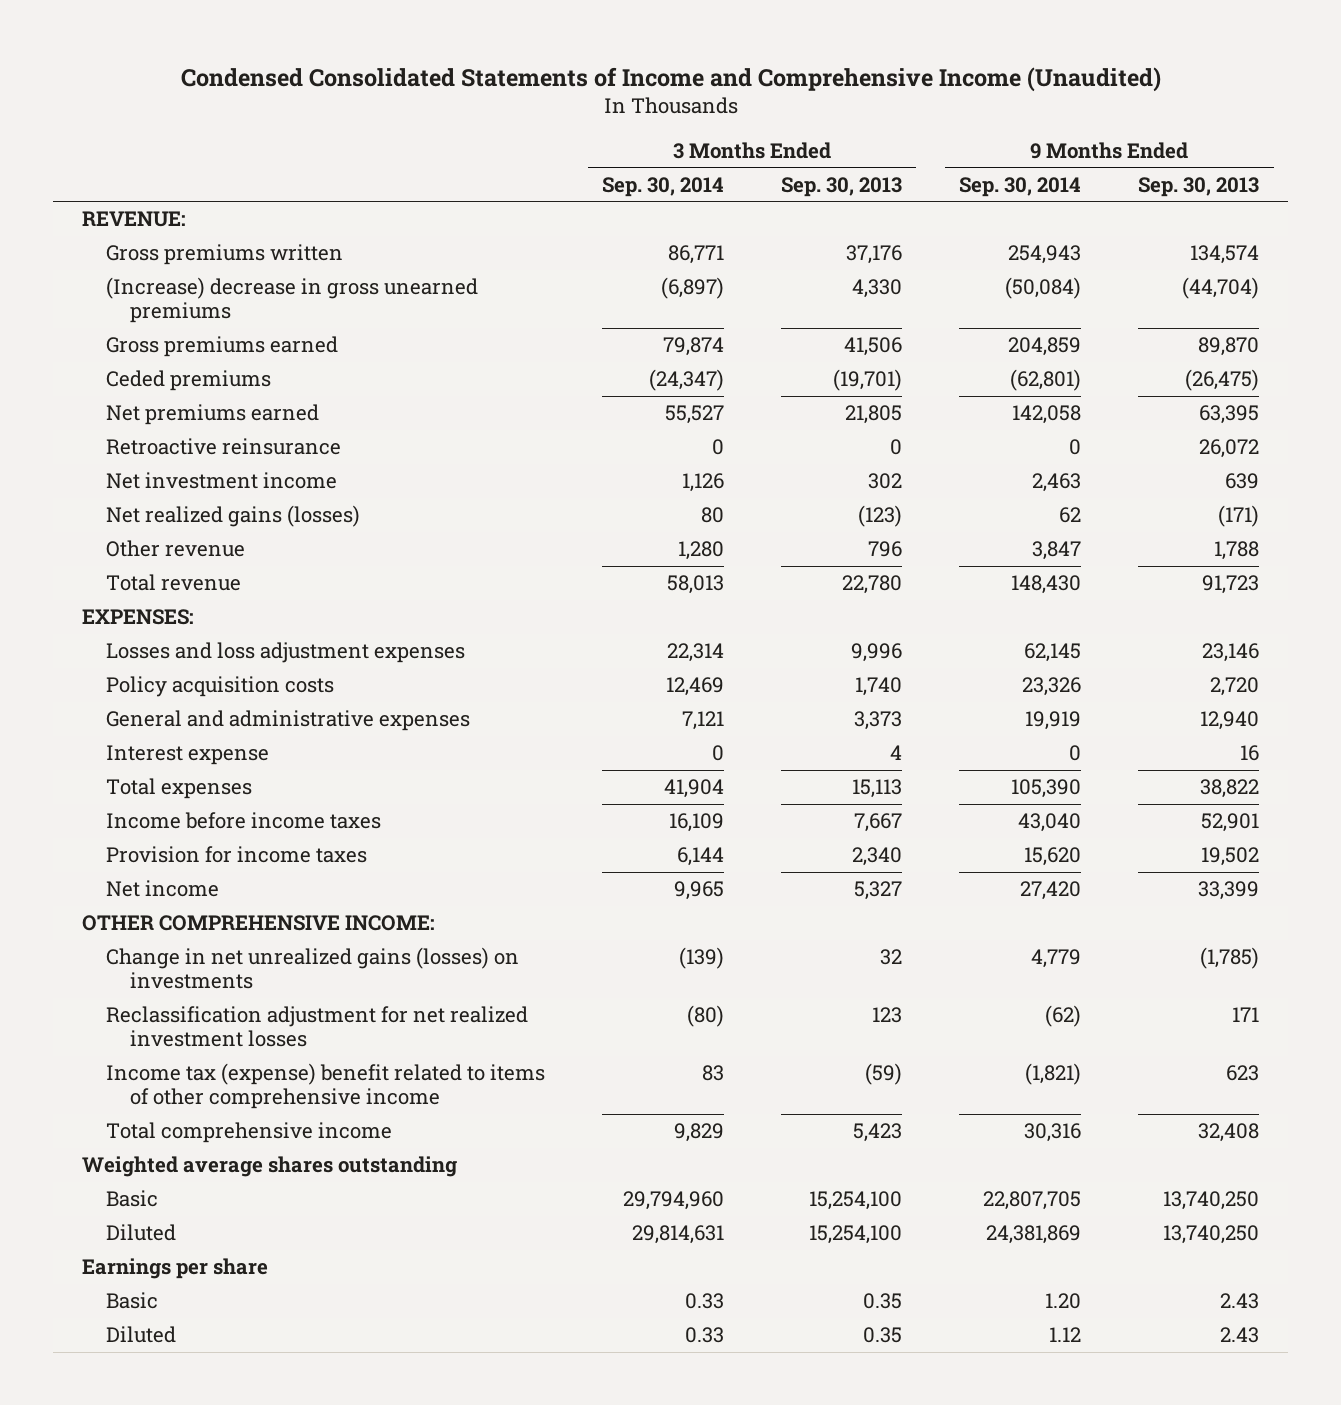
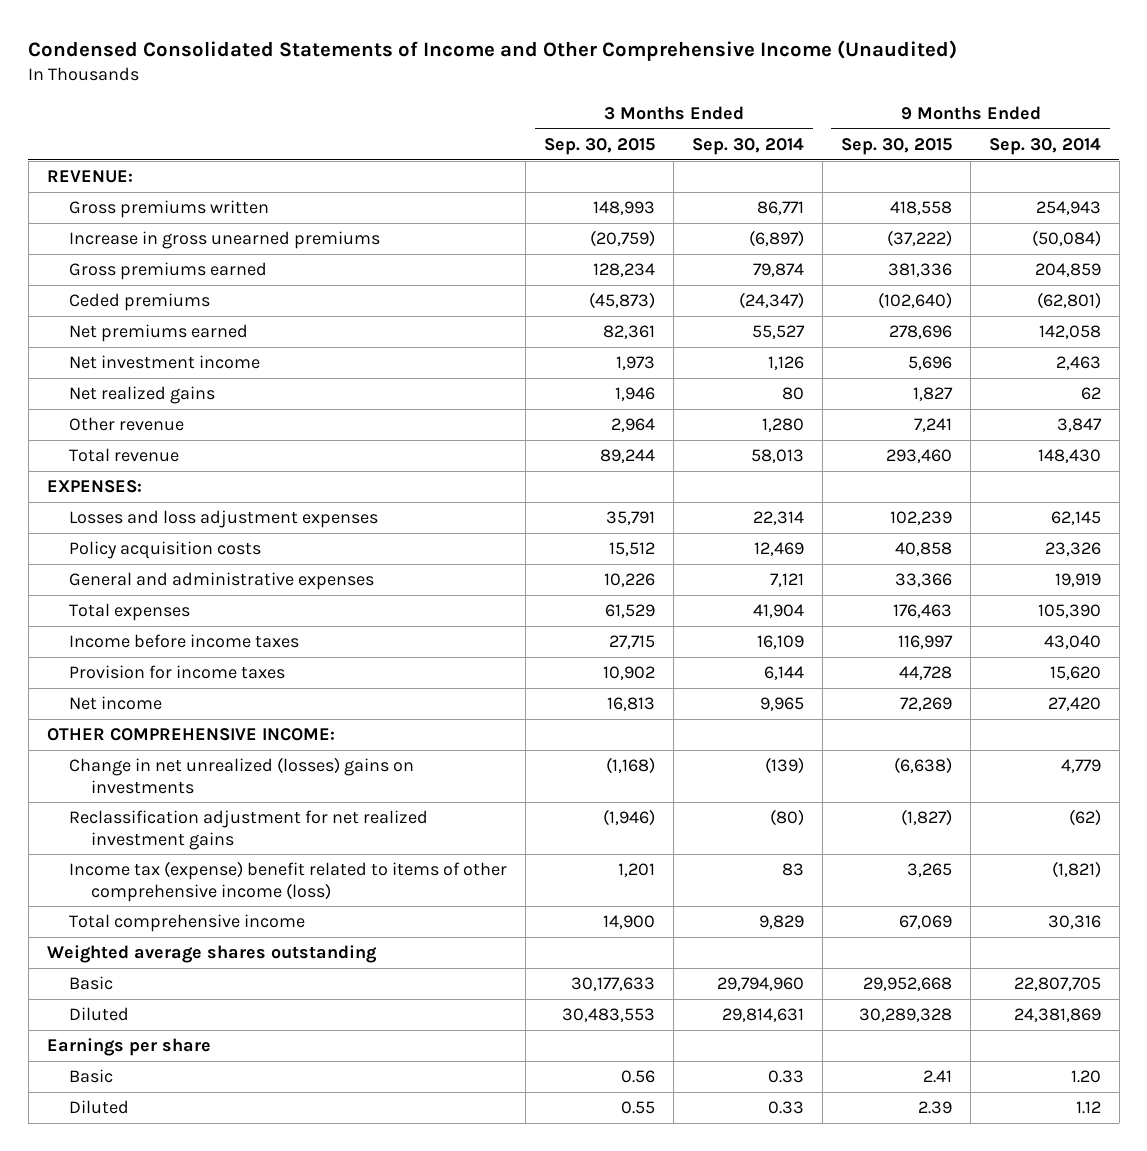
- Condensed Consolidated Statements of Income and Comprehensive Income (Unaudited)
+ Condensed Consolidated Statements of Income and Other Comprehensive Income (Unaudited)
- | 3 Months Ended Sep. 30, 2014 | 3 Months Ended Sep. 30, 2013 | 9 Months Ended Sep. 30, 2014 | 9 Months Ended Sep. 30, 2013
+ | 3 Months Ended Sep. 30, 2015 | 3 Months Ended Sep. 30, 2014 | 9 Months Ended Sep. 30, 2015 | 9 Months Ended Sep. 30, 2014
- (Increase) decrease in gross unearned premiums | (6,897) | 4,330 | (50,084) | (44,704)
+ Increase in gross unearned premiums | (20,759) | (6,897) | (37,222) | (50,084)
- Retroactive reinsurance | 0 | 0 | 0 | 26,072
- Net realized gains (losses) | 80 | (123) | 62 | (171)
+ Net realized gains | 1,946 | 80 | 1,827 | 62
- Interest expense | 0 | 4 | 0 | 16
- Change in net unrealized gains (losses) on investments | (139) | 32 | 4,779 | (1,785)
- Reclassification adjustment for net realized investment losses | (80) | 123 | (62) | 171
- Income tax (expense) benefit related to items of other comprehensive income | 83 | (59) | (1,821) | 623
+ Change in net unrealized (losses) gains on investments | (1,168) | (139) | (6,638) | 4,779
+ Reclassification adjustment for net realized investment gains | (1,946) | (80) | (1,827) | (62)
+ Income tax (expense) benefit related to items of other comprehensive income (loss) | 1,201 | 83 | 3,265 | (1,821)

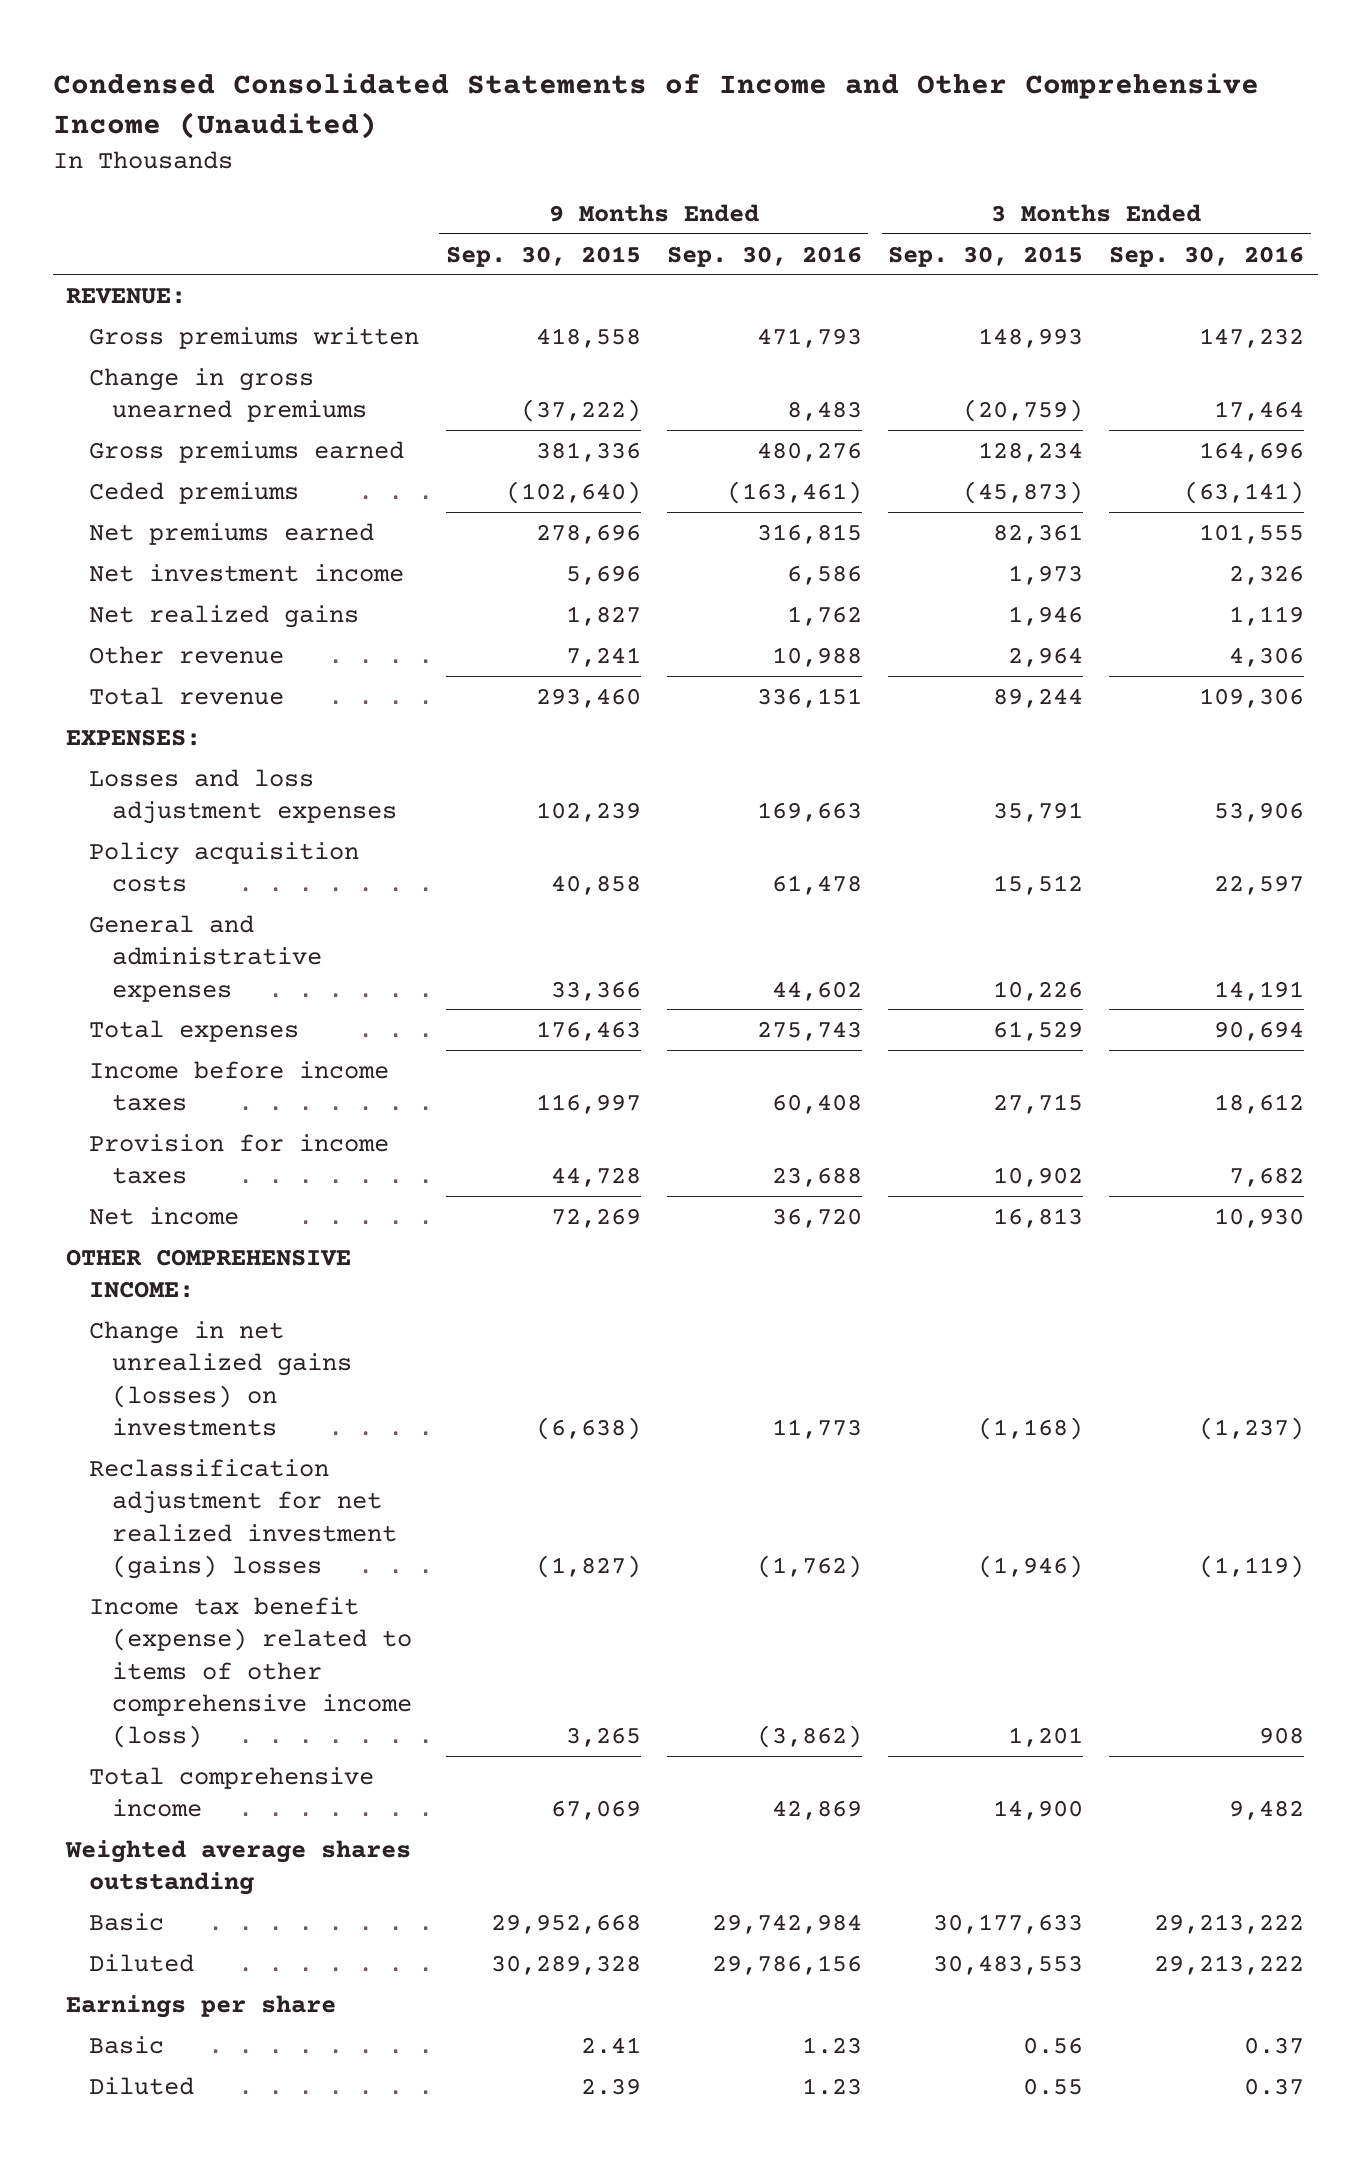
- | 3 Months Ended Sep. 30, 2015 | 3 Months Ended Sep. 30, 2014 | 9 Months Ended Sep. 30, 2015 | 9 Months Ended Sep. 30, 2014
+ | 9 Months Ended Sep. 30, 2015 | 9 Months Ended Sep. 30, 2016 | 3 Months Ended Sep. 30, 2015 | 3 Months Ended Sep. 30, 2016
- Increase in gross unearned premiums | (20,759) | (6,897) | (37,222) | (50,084)
+ Change in gross unearned premiums | (37,222) | 8,483 | (20,759) | 17,464
- Change in net unrealized (losses) gains on investments | (1,168) | (139) | (6,638) | 4,779
- Reclassification adjustment for net realized investment gains | (1,946) | (80) | (1,827) | (62)
- Income tax (expense) benefit related to items of other comprehensive income (loss) | 1,201 | 83 | 3,265 | (1,821)
+ Change in net unrealized gains (losses) on investments | (6,638) | 11,773 | (1,168) | (1,237)
+ Reclassification adjustment for net realized investment (gains) losses | (1,827) | (1,762) | (1,946) | (1,119)
+ Income tax benefit (expense) related to items of other comprehensive income (loss) | 3,265 | (3,862) | 1,201 | 908

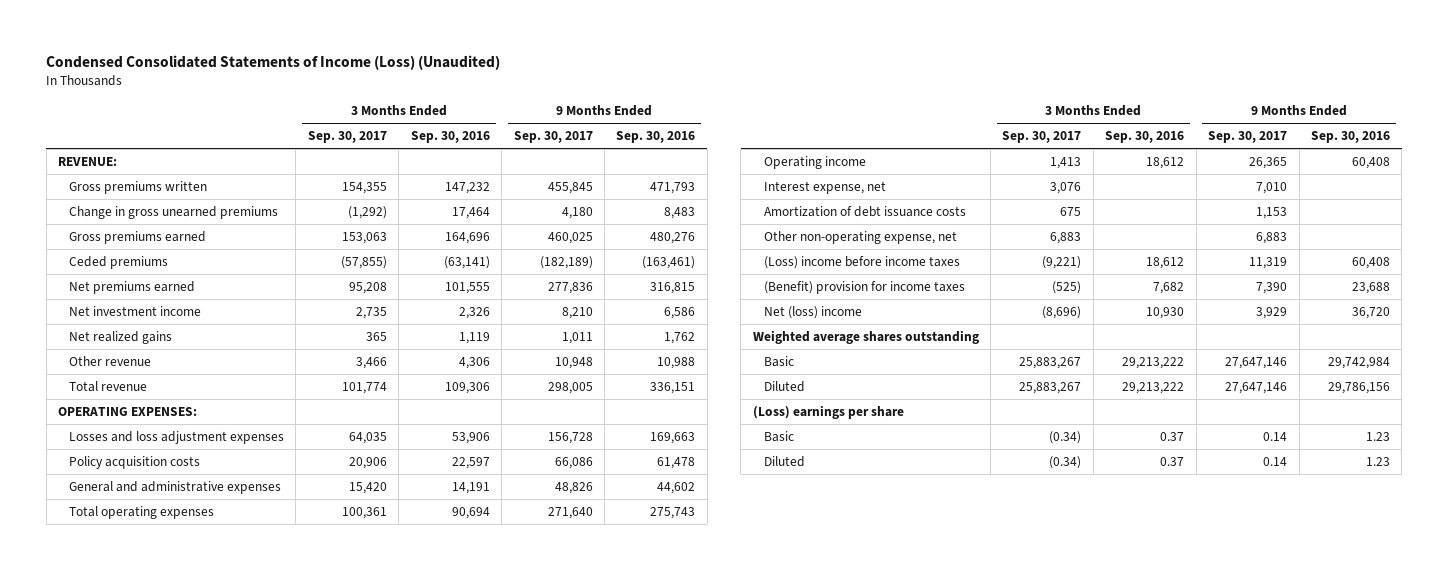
- Condensed Consolidated Statements of Income and Other Comprehensive Income (Unaudited)
+ Condensed Consolidated Statements of Income (Loss) (Unaudited)
- | 9 Months Ended Sep. 30, 2015 | 9 Months Ended Sep. 30, 2016 | 3 Months Ended Sep. 30, 2015 | 3 Months Ended Sep. 30, 2016
+ | 3 Months Ended Sep. 30, 2017 | 3 Months Ended Sep. 30, 2016 | 9 Months Ended Sep. 30, 2017 | 9 Months Ended Sep. 30, 2016
- EXPENSES:
+ OPERATING EXPENSES:
- Total expenses | 176,463 | 275,743 | 61,529 | 90,694
- Income before income taxes | 116,997 | 60,408 | 27,715 | 18,612
- Provision for income taxes | 44,728 | 23,688 | 10,902 | 7,682
- Net income | 72,269 | 36,720 | 16,813 | 10,930
- OTHER COMPREHENSIVE INCOME:
- Change in net unrealized gains (losses) on investments | (6,638) | 11,773 | (1,168) | (1,237)
- Reclassification adjustment for net realized investment (gains) losses | (1,827) | (1,762) | (1,946) | (1,119)
- Income tax benefit (expense) related to items of other comprehensive income (loss) | 3,265 | (3,862) | 1,201 | 908
- Total comprehensive income | 67,069 | 42,869 | 14,900 | 9,482
+ Total operating expenses | 100,361 | 90,694 | 271,640 | 275,743
+ Operating income | 1,413 | 18,612 | 26,365 | 60,408
+ Interest expense, net | 3,076 | | 7,010 |
+ Amortization of debt issuance costs | 675 | | 1,153 |
+ Other non-operating expense, net | 6,883 | | 6,883 |
+ (Loss) income before income taxes | (9,221) | 18,612 | 11,319 | 60,408
+ (Benefit) provision for income taxes | (525) | 7,682 | 7,390 | 23,688
+ Net (loss) income | (8,696) | 10,930 | 3,929 | 36,720
- Earnings per share
+ (Loss) earnings per share

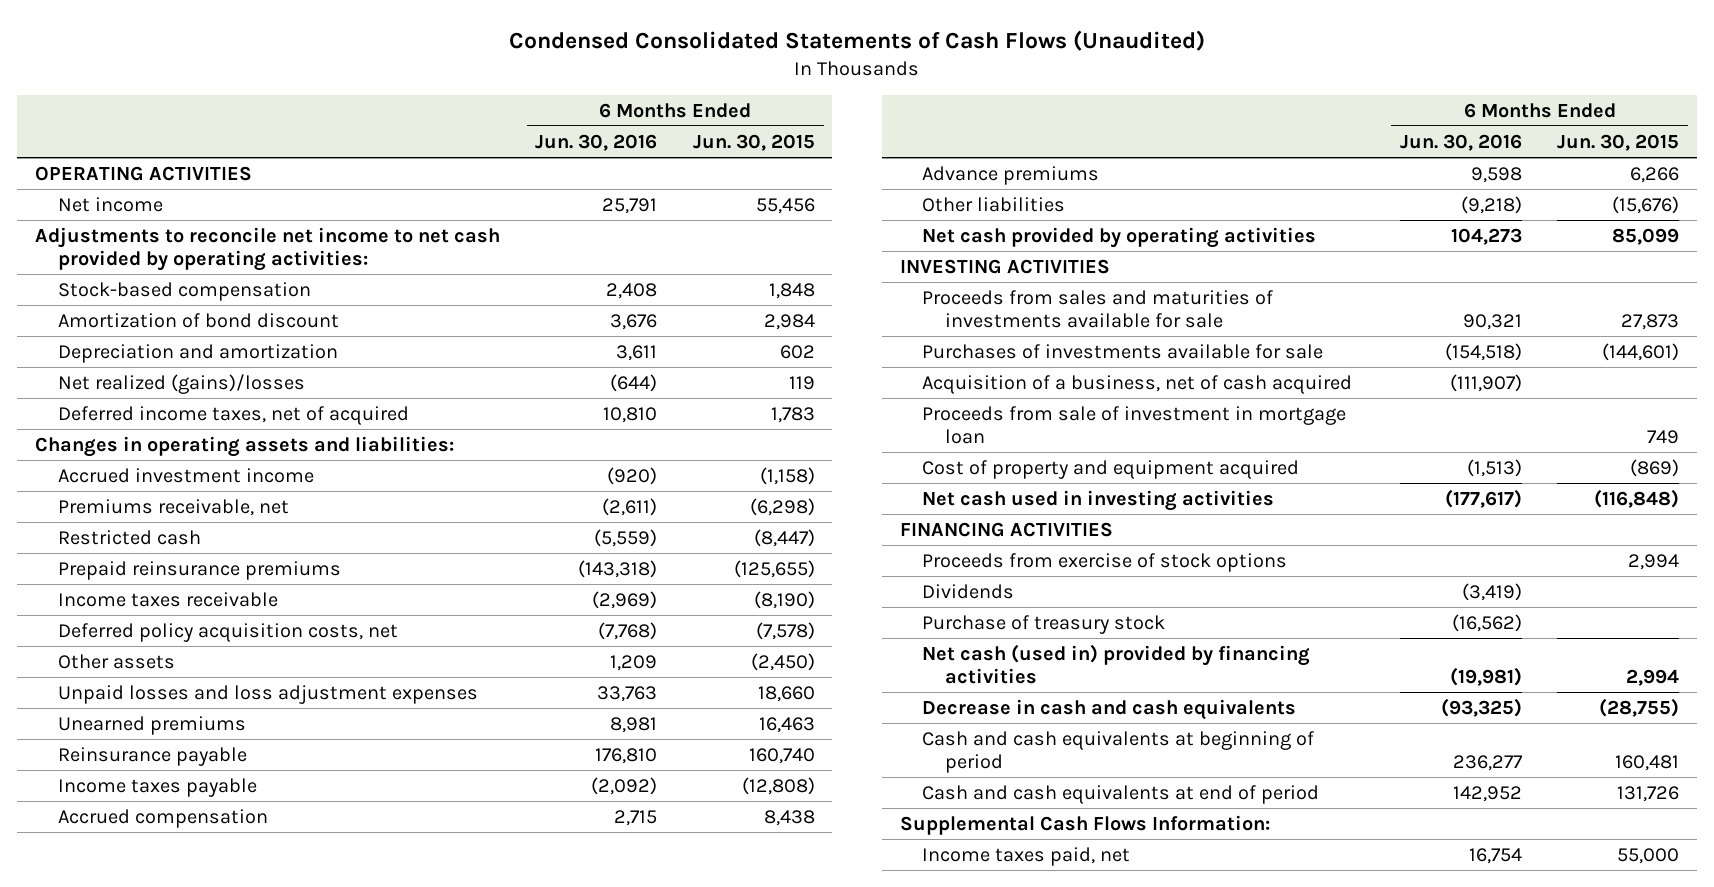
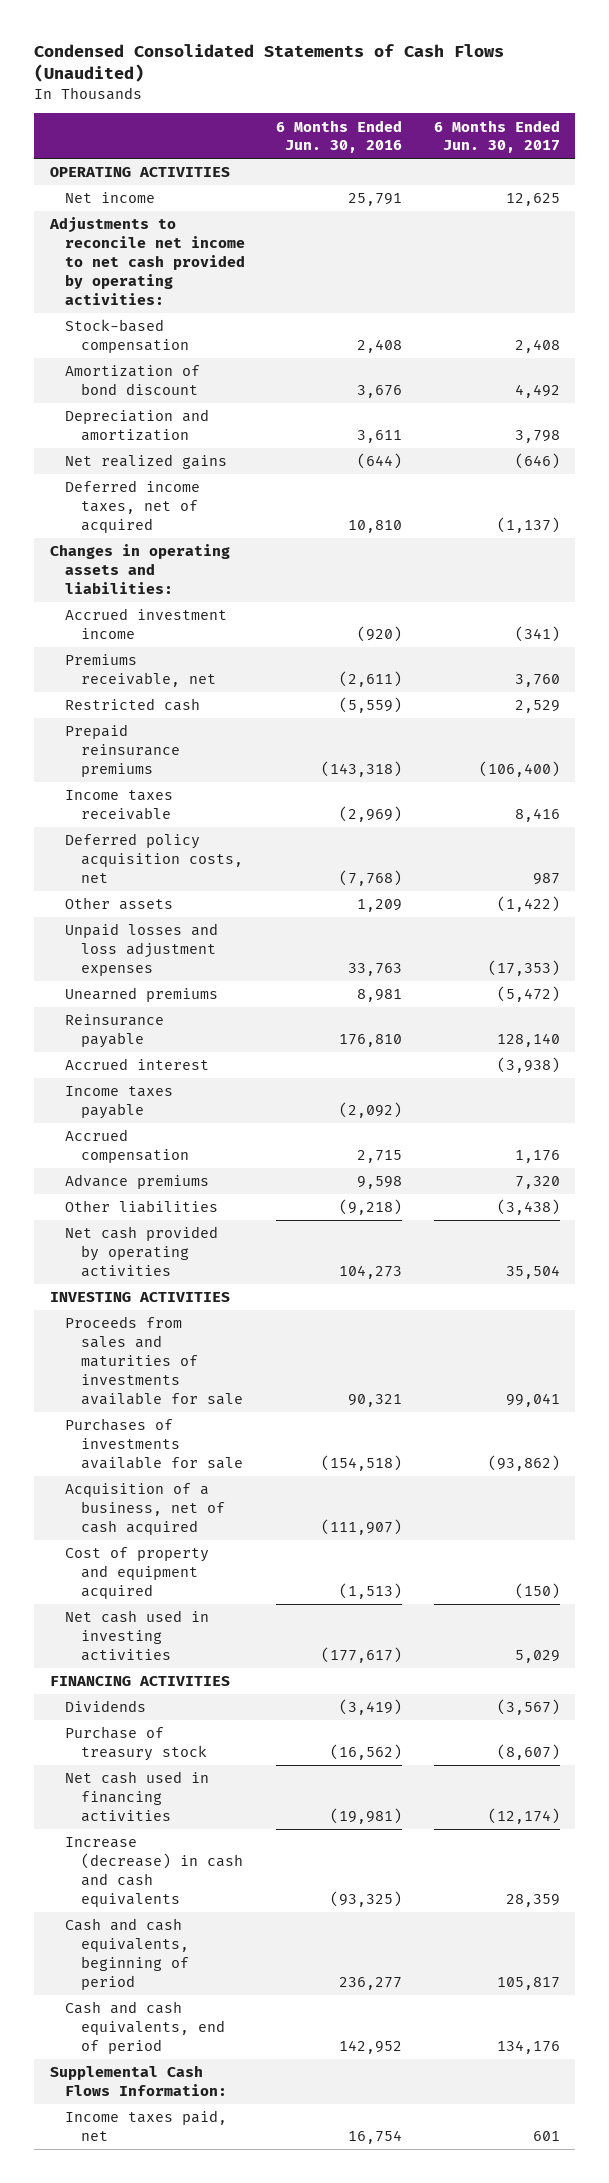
- | 6 Months Ended Jun. 30, 2016 | 6 Months Ended Jun. 30, 2015
+ | 6 Months Ended Jun. 30, 2016 | 6 Months Ended Jun. 30, 2017
- Net realized (gains)/losses | (644) | 119
+ Net realized gains | (644) | (646)
+ Accrued interest | | (3,938)
- Proceeds from sale of investment in mortgage loan | | 749
- Proceeds from exercise of stock options | | 2,994
- Net cash (used in) provided by financing activities | (19,981) | 2,994
- Decrease in cash and cash equivalents | (93,325) | (28,755)
- Cash and cash equivalents at beginning of period | 236,277 | 160,481
- Cash and cash equivalents at end of period | 142,952 | 131,726
+ Net cash used in financing activities | (19,981) | (12,174)
+ Increase (decrease) in cash and cash equivalents | (93,325) | 28,359
+ Cash and cash equivalents, beginning of period | 236,277 | 105,817
+ Cash and cash equivalents, end of period | 142,952 | 134,176

